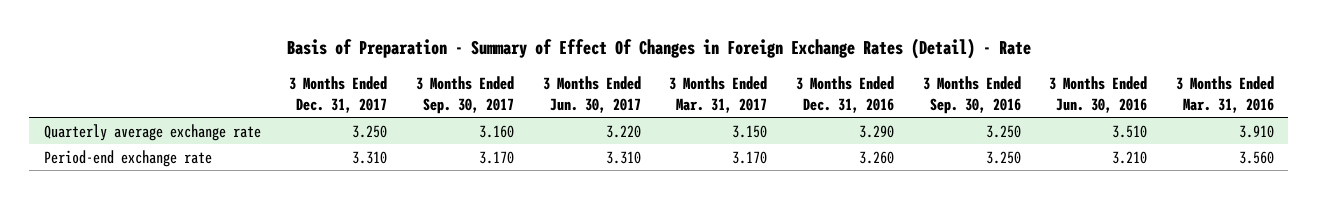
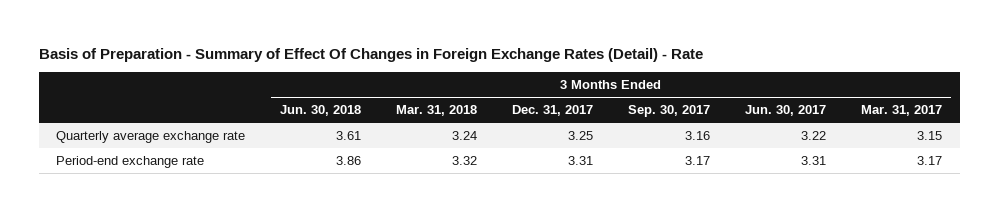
- | 3 Months Ended Dec. 31, 2017 | 3 Months Ended Sep. 30, 2017 | 3 Months Ended Jun. 30, 2017 | 3 Months Ended Mar. 31, 2017 | 3 Months Ended Dec. 31, 2016 | 3 Months Ended Sep. 30, 2016 | 3 Months Ended Jun. 30, 2016 | 3 Months Ended Mar. 31, 2016
+ | 3 Months Ended Jun. 30, 2018 | 3 Months Ended Mar. 31, 2018 | 3 Months Ended Dec. 31, 2017 | 3 Months Ended Sep. 30, 2017 | 3 Months Ended Jun. 30, 2017 | 3 Months Ended Mar. 31, 2017
- Quarterly average exchange rate | 3.250 | 3.160 | 3.220 | 3.150 | 3.290 | 3.250 | 3.510 | 3.910
- Period-end exchange rate | 3.310 | 3.170 | 3.310 | 3.170 | 3.260 | 3.250 | 3.210 | 3.560
+ Quarterly average exchange rate | 3.61 | 3.24 | 3.25 | 3.16 | 3.22 | 3.15
+ Period-end exchange rate | 3.86 | 3.32 | 3.31 | 3.17 | 3.31 | 3.17

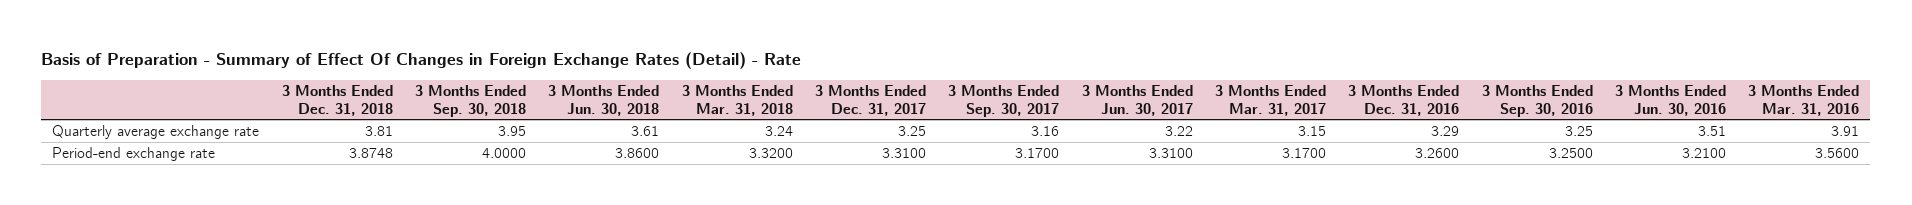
- | 3 Months Ended Jun. 30, 2018 | 3 Months Ended Mar. 31, 2018 | 3 Months Ended Dec. 31, 2017 | 3 Months Ended Sep. 30, 2017 | 3 Months Ended Jun. 30, 2017 | 3 Months Ended Mar. 31, 2017
+ | 3 Months Ended Dec. 31, 2018 | 3 Months Ended Sep. 30, 2018 | 3 Months Ended Jun. 30, 2018 | 3 Months Ended Mar. 31, 2018 | 3 Months Ended Dec. 31, 2017 | 3 Months Ended Sep. 30, 2017 | 3 Months Ended Jun. 30, 2017 | 3 Months Ended Mar. 31, 2017 | 3 Months Ended Dec. 31, 2016 | 3 Months Ended Sep. 30, 2016 | 3 Months Ended Jun. 30, 2016 | 3 Months Ended Mar. 31, 2016
- Period-end exchange rate | 3.86 | 3.32 | 3.31 | 3.17 | 3.31 | 3.17
+ Period-end exchange rate | 3.8748 | 4.0000 | 3.8600 | 3.3200 | 3.3100 | 3.1700 | 3.3100 | 3.1700 | 3.2600 | 3.2500 | 3.2100 | 3.5600

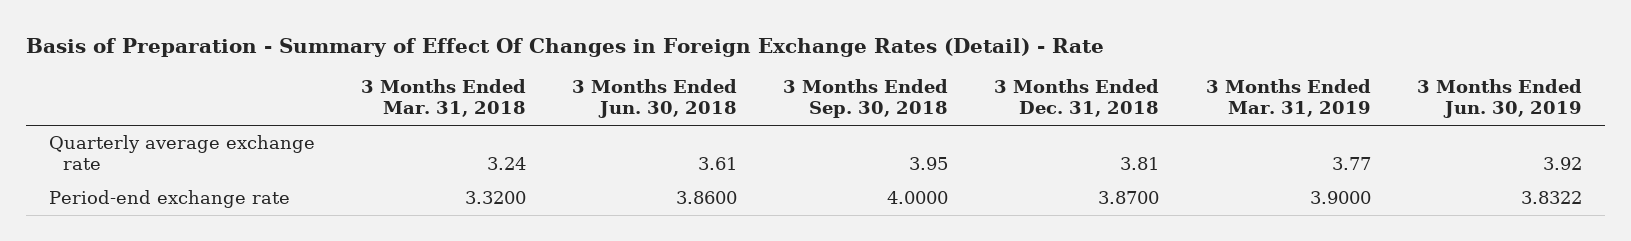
- | 3 Months Ended Dec. 31, 2018 | 3 Months Ended Sep. 30, 2018 | 3 Months Ended Jun. 30, 2018 | 3 Months Ended Mar. 31, 2018 | 3 Months Ended Dec. 31, 2017 | 3 Months Ended Sep. 30, 2017 | 3 Months Ended Jun. 30, 2017 | 3 Months Ended Mar. 31, 2017 | 3 Months Ended Dec. 31, 2016 | 3 Months Ended Sep. 30, 2016 | 3 Months Ended Jun. 30, 2016 | 3 Months Ended Mar. 31, 2016
+ | 3 Months Ended Mar. 31, 2018 | 3 Months Ended Jun. 30, 2018 | 3 Months Ended Sep. 30, 2018 | 3 Months Ended Dec. 31, 2018 | 3 Months Ended Mar. 31, 2019 | 3 Months Ended Jun. 30, 2019
- Period-end exchange rate | 3.8748 | 4.0000 | 3.8600 | 3.3200 | 3.3100 | 3.1700 | 3.3100 | 3.1700 | 3.2600 | 3.2500 | 3.2100 | 3.5600
+ Period-end exchange rate | 3.3200 | 3.8600 | 4.0000 | 3.8700 | 3.9000 | 3.8322

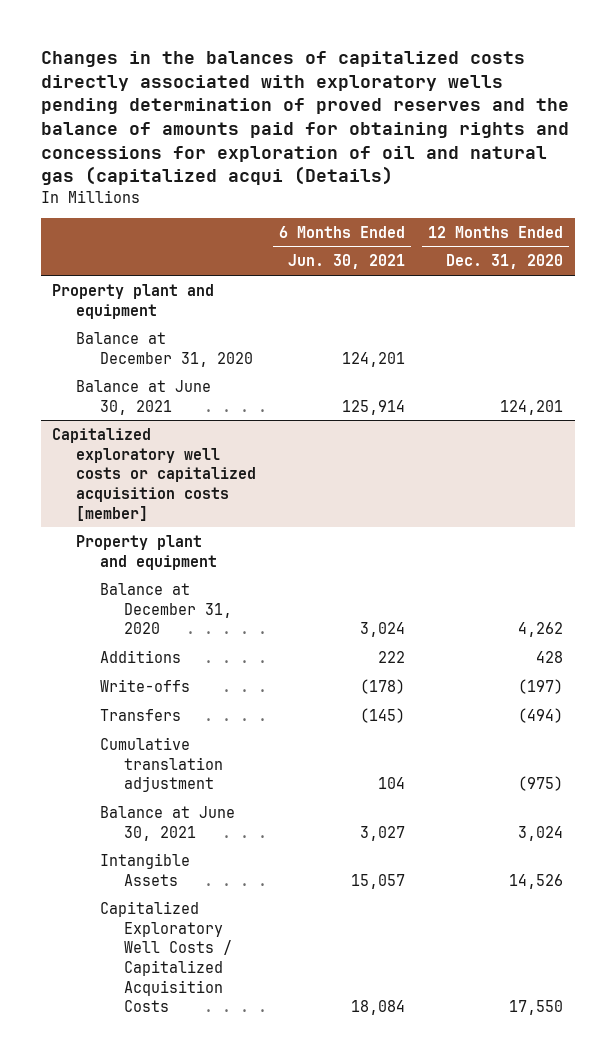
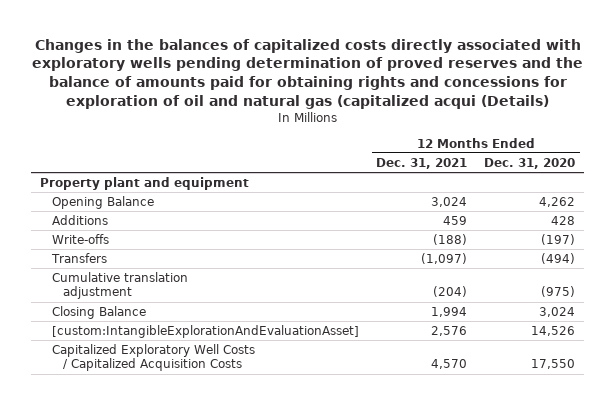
- | 6 Months Ended Jun. 30, 2021 | 12 Months Ended Dec. 31, 2020
+ | 12 Months Ended Dec. 31, 2021 | 12 Months Ended Dec. 31, 2020
- Balance at December 31, 2020 | 124,201 |
- Balance at June 30, 2021 | 125,914 | 124,201
- Capitalized exploratory well costs or capitalized acquisition costs [member]
- Property plant and equipment
- Balance at December 31, 2020 | 3,024 | 4,262
+ Opening Balance | 3,024 | 4,262
- Balance at June 30, 2021 | 3,027 | 3,024
- Intangible Assets | 15,057 | 14,526
+ Closing Balance | 1,994 | 3,024
+ [custom:IntangibleExplorationAndEvaluationAsset] | 2,576 | 14,526

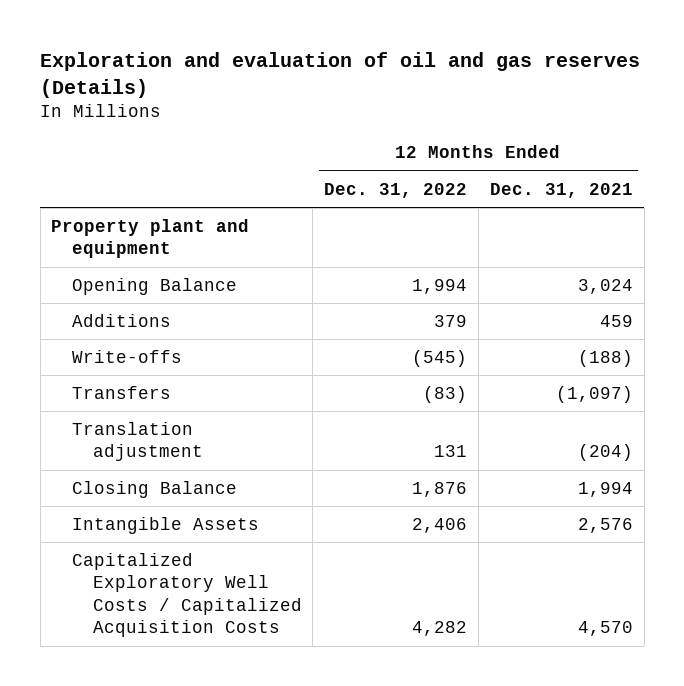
- Changes in the balances of capitalized costs directly associated with exploratory wells pending determination of proved reserves and the balance of amounts paid for obtaining rights and concessions for exploration of oil and natural gas (capitalized acqui (Details)
+ Exploration and evaluation of oil and gas reserves (Details)
- | 12 Months Ended Dec. 31, 2021 | 12 Months Ended Dec. 31, 2020
+ | 12 Months Ended Dec. 31, 2022 | 12 Months Ended Dec. 31, 2021
- Cumulative translation adjustment | (204) | (975)
+ Translation adjustment | 131 | (204)
- [custom:IntangibleExplorationAndEvaluationAsset] | 2,576 | 14,526
+ Intangible Assets | 2,406 | 2,576

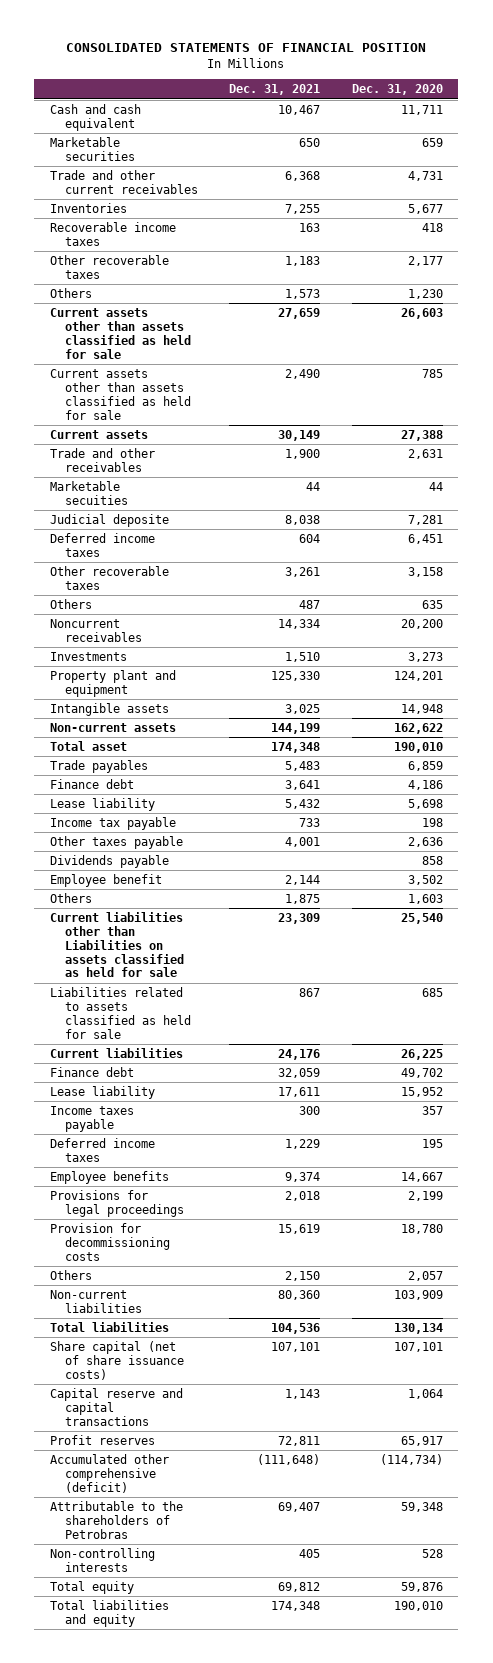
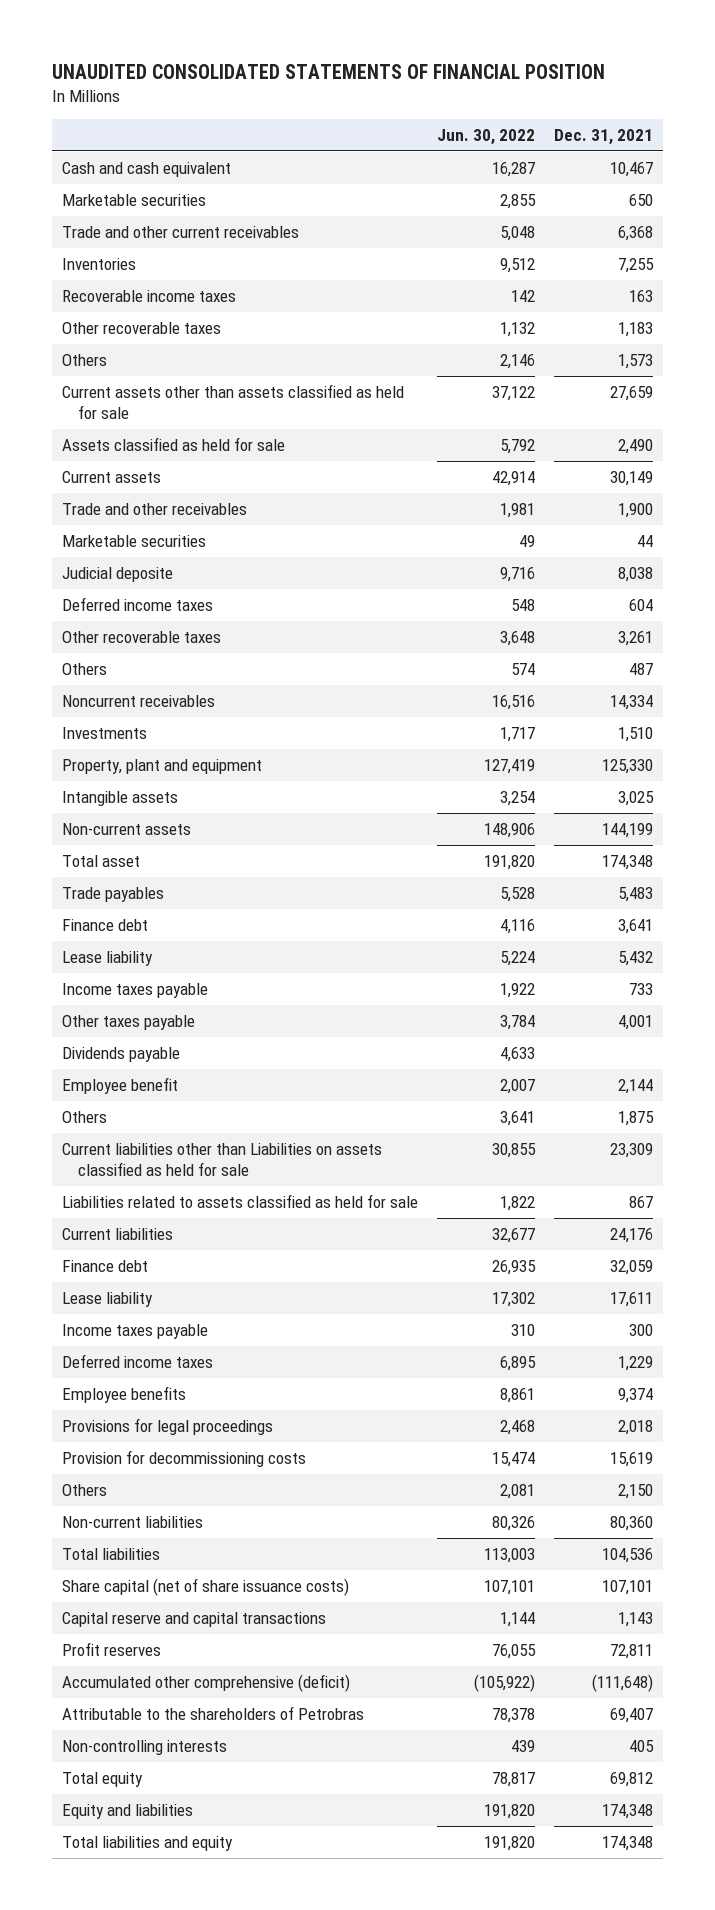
- CONSOLIDATED STATEMENTS OF FINANCIAL POSITION
+ UNAUDITED CONSOLIDATED STATEMENTS OF FINANCIAL POSITION
- | Dec. 31, 2021 | Dec. 31, 2020
+ | Jun. 30, 2022 | Dec. 31, 2021
- Current assets other than assets classified as held for sale | 2,490 | 785
+ Assets classified as held for sale | 5,792 | 2,490
- Marketable secuities | 44 | 44
+ Marketable securities | 49 | 44
- Property plant and equipment | 125,330 | 124,201
+ Property, plant and equipment | 127,419 | 125,330
- Income tax payable | 733 | 198
+ Income taxes payable | 1,922 | 733
+ Equity and liabilities | 191,820 | 174,348

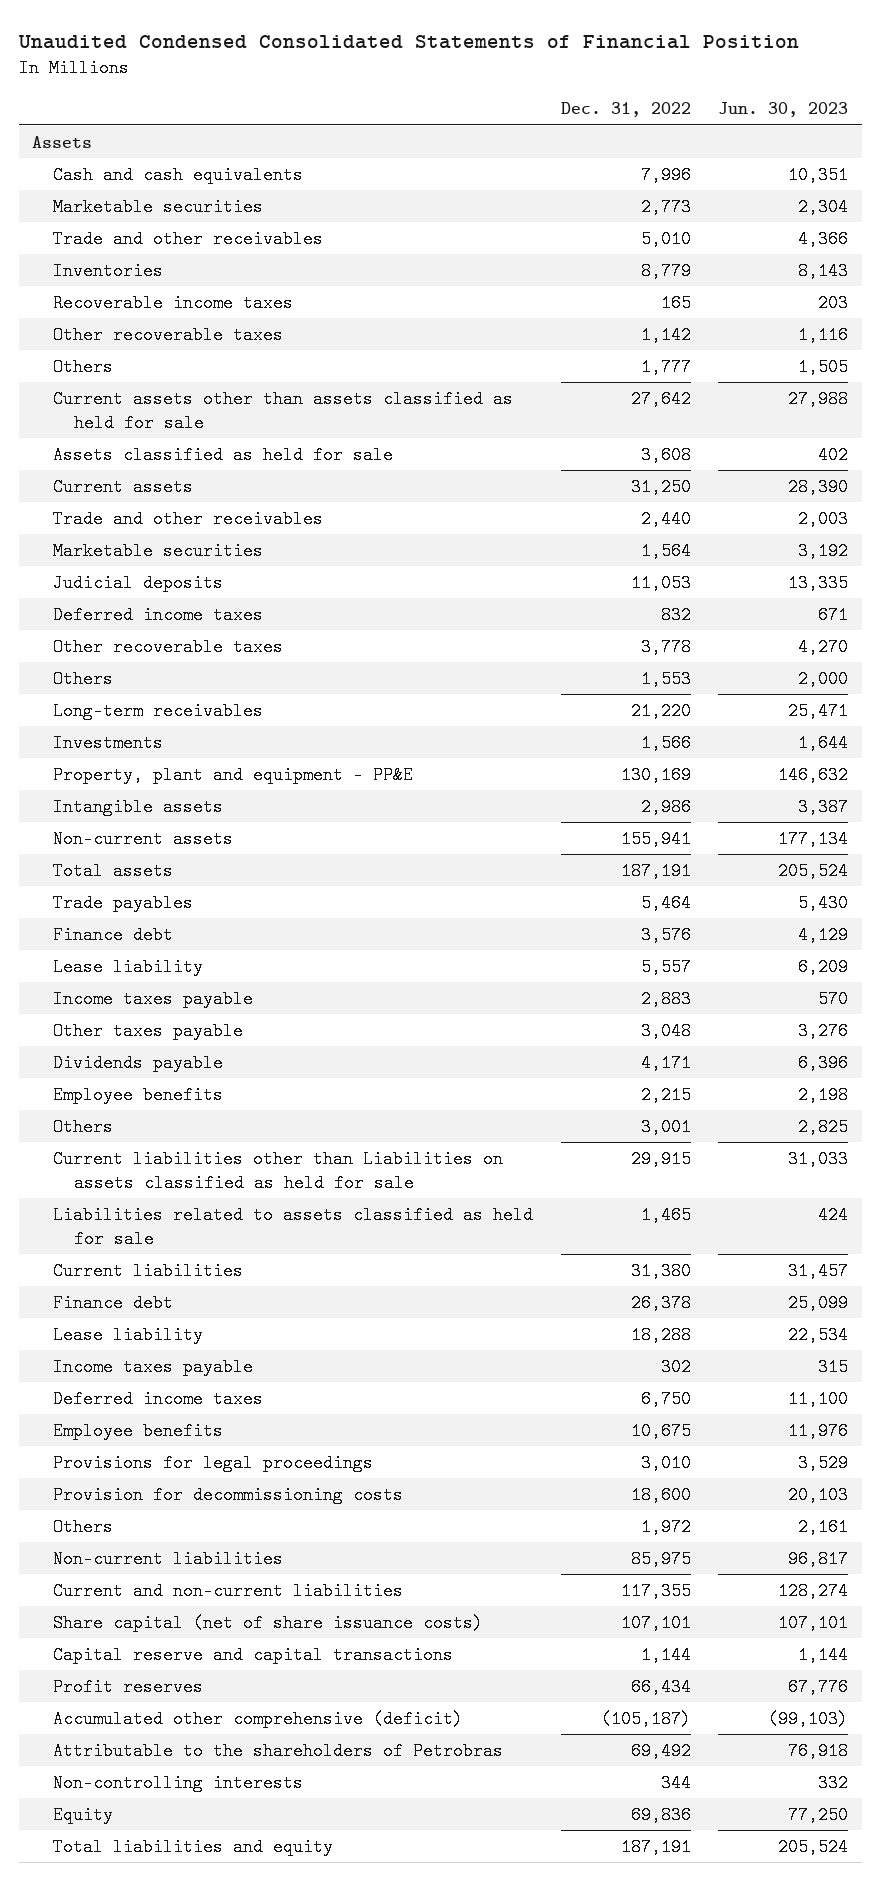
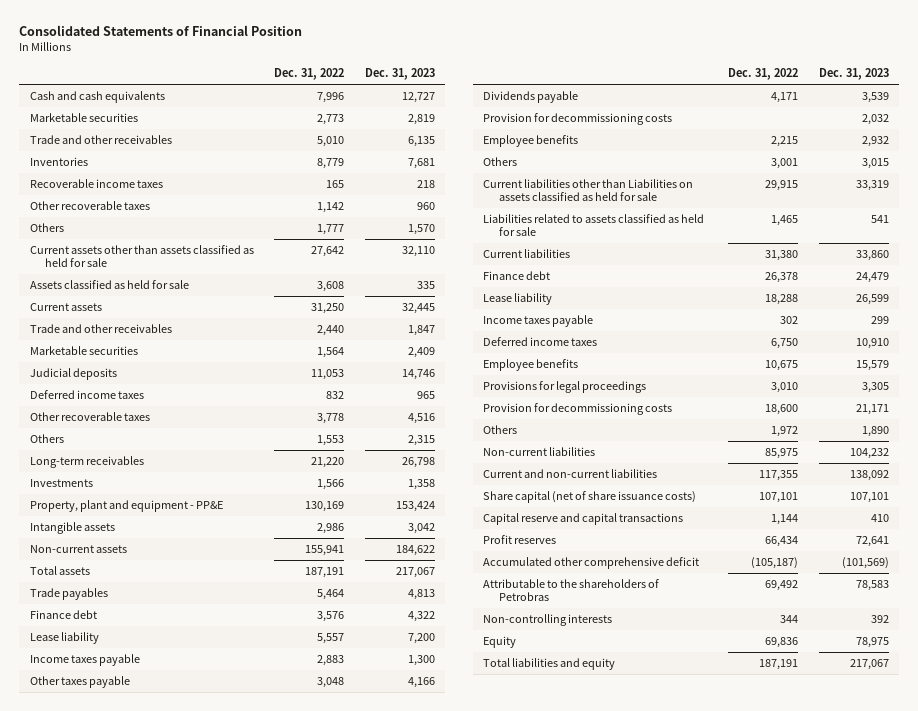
- Unaudited Condensed Consolidated Statements of Financial Position
+ Consolidated Statements of Financial Position
- | Dec. 31, 2022 | Jun. 30, 2023
+ | Dec. 31, 2022 | Dec. 31, 2023
- Assets
+ Provision for decommissioning costs | | 2,032
- Accumulated other comprehensive (deficit) | (105,187) | (99,103)
+ Accumulated other comprehensive deficit | (105,187) | (101,569)

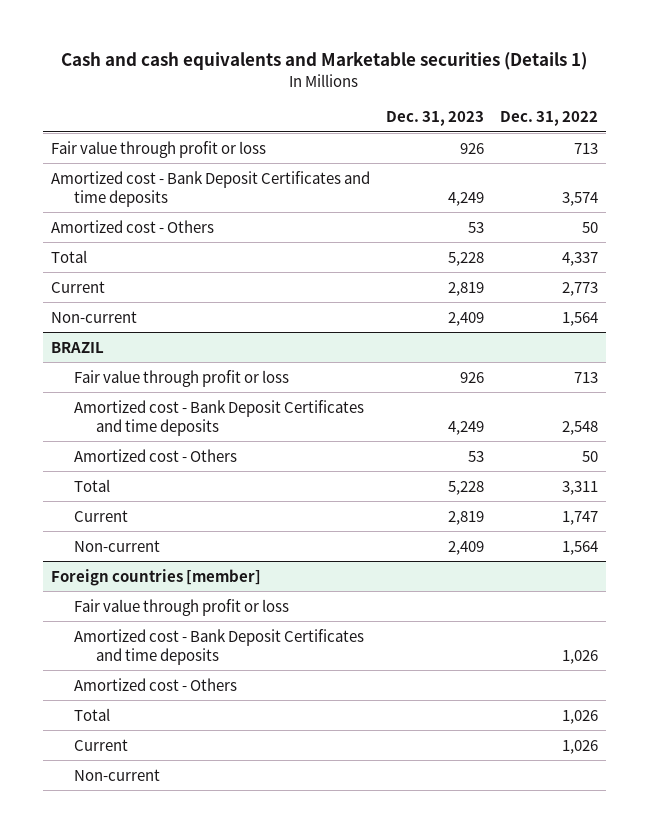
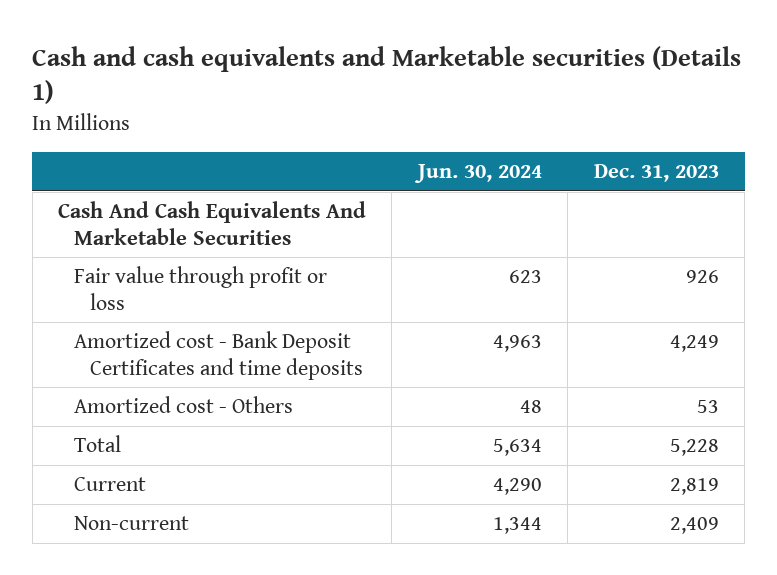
- | Dec. 31, 2023 | Dec. 31, 2022
+ | Jun. 30, 2024 | Dec. 31, 2023
- Fair value through profit or loss | 926 | 713
- Amortized cost - Bank Deposit Certificates and time deposits | 4,249 | 3,574
- Amortized cost - Others | 53 | 50
- Total | 5,228 | 4,337
- Current | 2,819 | 2,773
- Non-current | 2,409 | 1,564
- BRAZIL
+ Cash And Cash Equivalents And Marketable Securities
- Foreign countries [member]
- Fair value through profit or loss
- Amortized cost - Bank Deposit Certificates and time deposits | | 1,026
- Amortized cost - Others
- Total | | 1,026
- Current | | 1,026
- Non-current

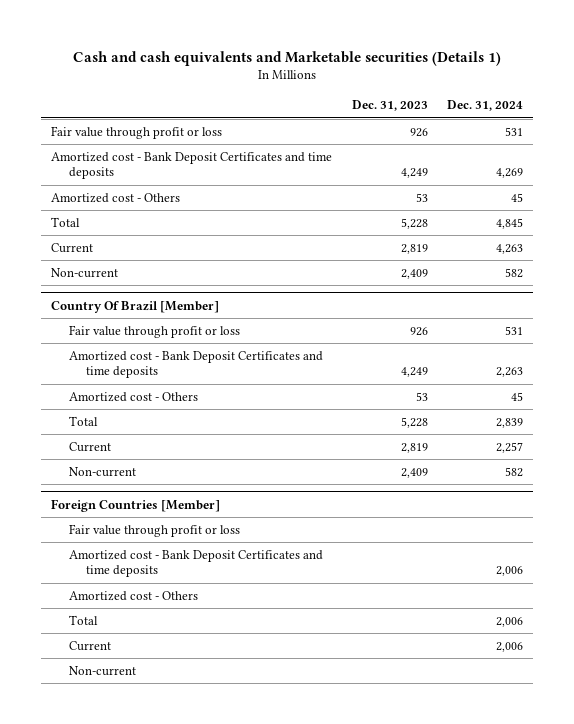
- | Jun. 30, 2024 | Dec. 31, 2023
+ | Dec. 31, 2023 | Dec. 31, 2024
- Cash And Cash Equivalents And Marketable Securities
+ Country Of Brazil [Member]
+ Fair value through profit or loss | 926 | 531
+ Amortized cost - Bank Deposit Certificates and time deposits | 4,249 | 2,263
+ Amortized cost - Others | 53 | 45
+ Total | 5,228 | 2,839
+ Current | 2,819 | 2,257
+ Non-current | 2,409 | 582
+ Foreign Countries [Member]
+ Fair value through profit or loss
+ Amortized cost - Bank Deposit Certificates and time deposits | | 2,006
+ Amortized cost - Others
+ Total | | 2,006
+ Current | | 2,006
+ Non-current

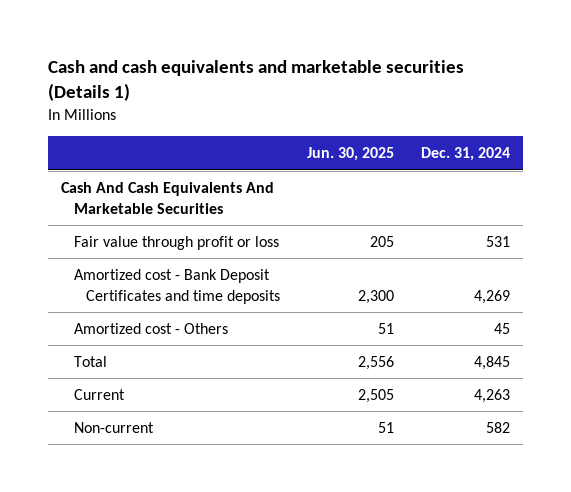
- Cash and cash equivalents and Marketable securities (Details 1)
+ Cash and cash equivalents and marketable securities (Details 1)
- | Dec. 31, 2023 | Dec. 31, 2024
+ | Jun. 30, 2025 | Dec. 31, 2024
+ Cash And Cash Equivalents And Marketable Securities
- Country Of Brazil [Member]
- Fair value through profit or loss | 926 | 531
- Amortized cost - Bank Deposit Certificates and time deposits | 4,249 | 2,263
- Amortized cost - Others | 53 | 45
- Total | 5,228 | 2,839
- Current | 2,819 | 2,257
- Non-current | 2,409 | 582
- Foreign Countries [Member]
- Fair value through profit or loss
- Amortized cost - Bank Deposit Certificates and time deposits | | 2,006
- Amortized cost - Others
- Total | | 2,006
- Current | | 2,006
- Non-current

